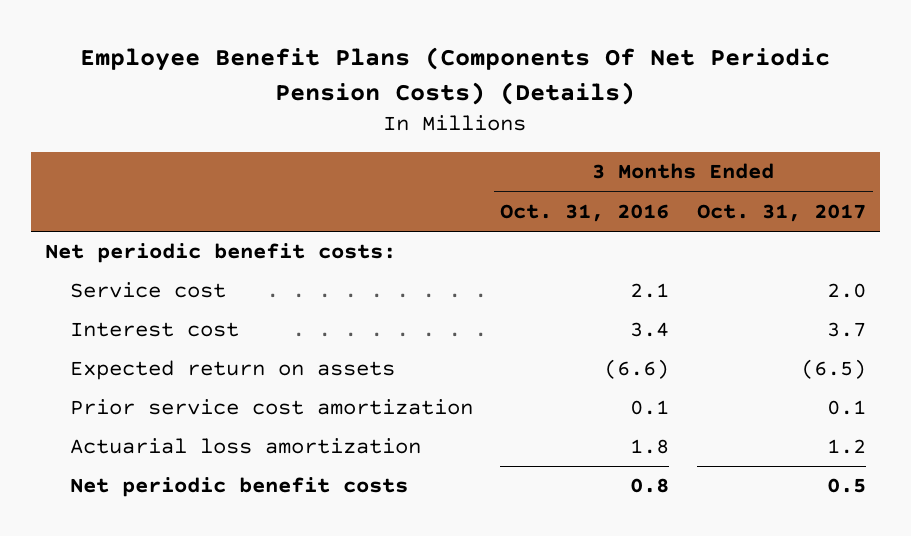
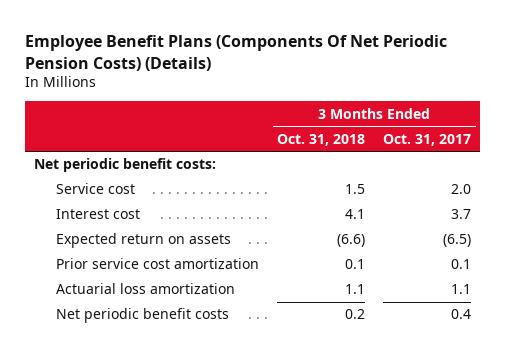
- | 3 Months Ended Oct. 31, 2016 | 3 Months Ended Oct. 31, 2017
+ | 3 Months Ended Oct. 31, 2018 | 3 Months Ended Oct. 31, 2017
- Actuarial loss amortization | 1.8 | 1.2
- Net periodic benefit costs | 0.8 | 0.5
+ Actuarial loss amortization | 1.1 | 1.1
+ Net periodic benefit costs | 0.2 | 0.4

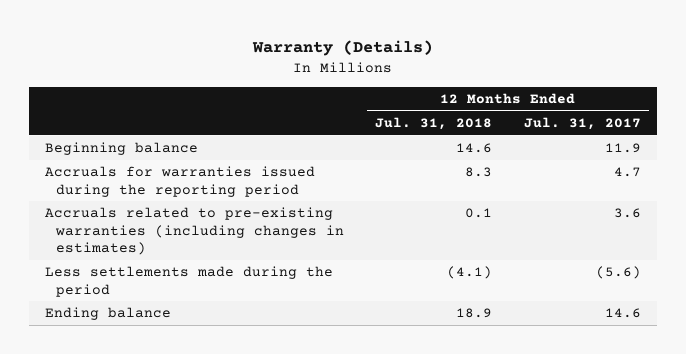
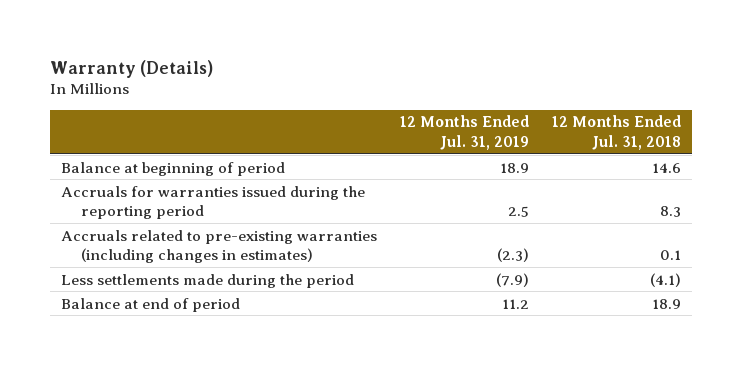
- | 12 Months Ended Jul. 31, 2018 | 12 Months Ended Jul. 31, 2017
+ | 12 Months Ended Jul. 31, 2019 | 12 Months Ended Jul. 31, 2018
- Beginning balance | 14.6 | 11.9
+ Balance at beginning of period | 18.9 | 14.6
- Ending balance | 18.9 | 14.6
+ Balance at end of period | 11.2 | 18.9

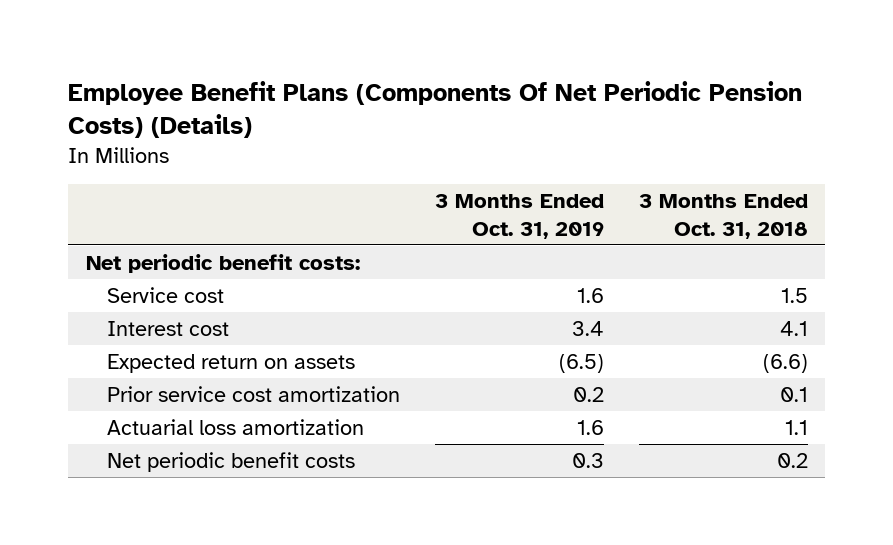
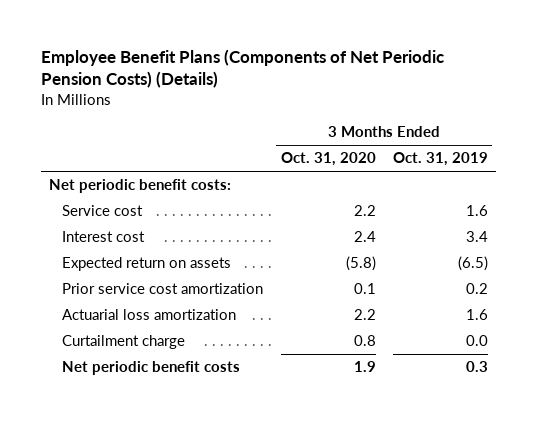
- Employee Benefit Plans (Components Of Net Periodic Pension Costs) (Details)
+ Employee Benefit Plans (Components of Net Periodic Pension Costs) (Details)
- | 3 Months Ended Oct. 31, 2019 | 3 Months Ended Oct. 31, 2018
+ | 3 Months Ended Oct. 31, 2020 | 3 Months Ended Oct. 31, 2019
+ Curtailment charge | 0.8 | 0.0

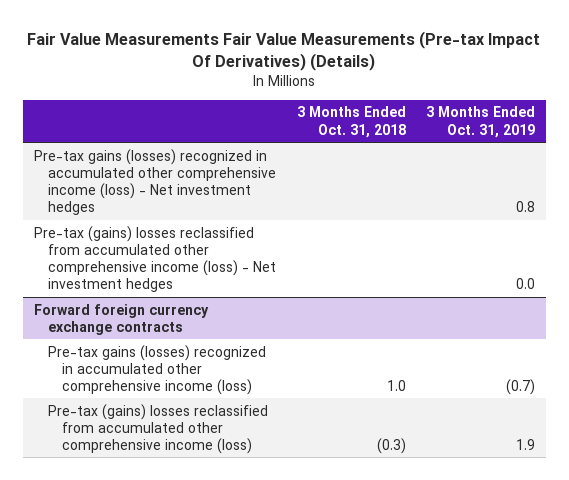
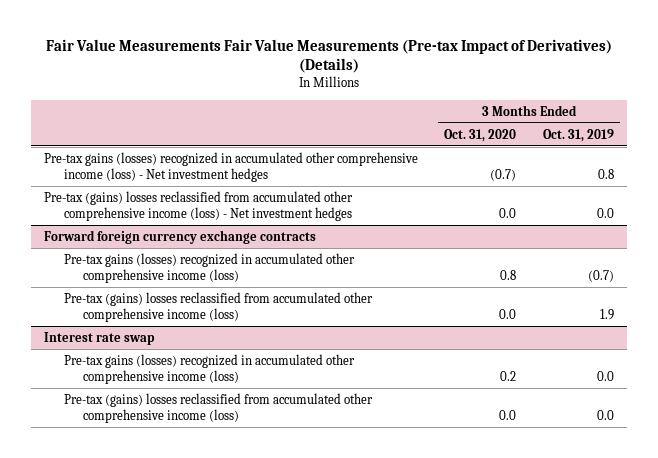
- Fair Value Measurements Fair Value Measurements (Pre-tax Impact Of Derivatives) (Details)
+ Fair Value Measurements Fair Value Measurements (Pre-tax Impact of Derivatives) (Details)
- | 3 Months Ended Oct. 31, 2018 | 3 Months Ended Oct. 31, 2019
+ | 3 Months Ended Oct. 31, 2020 | 3 Months Ended Oct. 31, 2019
+ Interest rate swap
+ Pre-tax gains (losses) recognized in accumulated other comprehensive income (loss) | 0.2 | 0.0
+ Pre-tax (gains) losses reclassified from accumulated other comprehensive income (loss) | 0.0 | 0.0

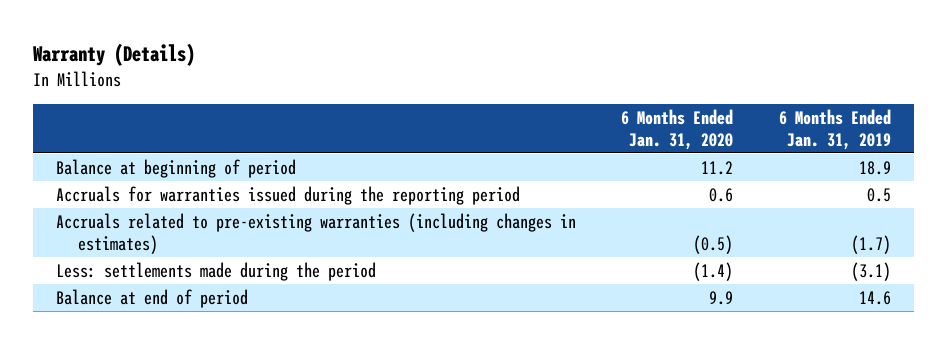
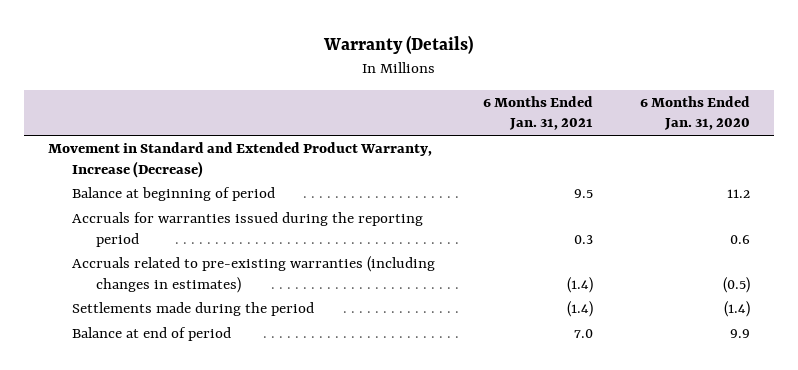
- | 6 Months Ended Jan. 31, 2020 | 6 Months Ended Jan. 31, 2019
+ | 6 Months Ended Jan. 31, 2021 | 6 Months Ended Jan. 31, 2020
+ Movement in Standard and Extended Product Warranty, Increase (Decrease)
- Less: settlements made during the period | (1.4) | (3.1)
+ Settlements made during the period | (1.4) | (1.4)

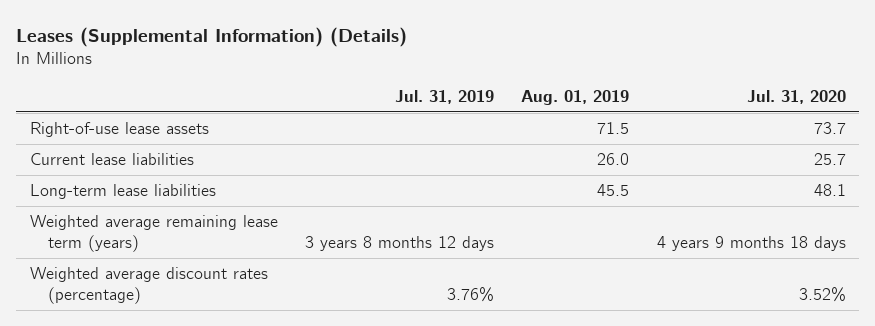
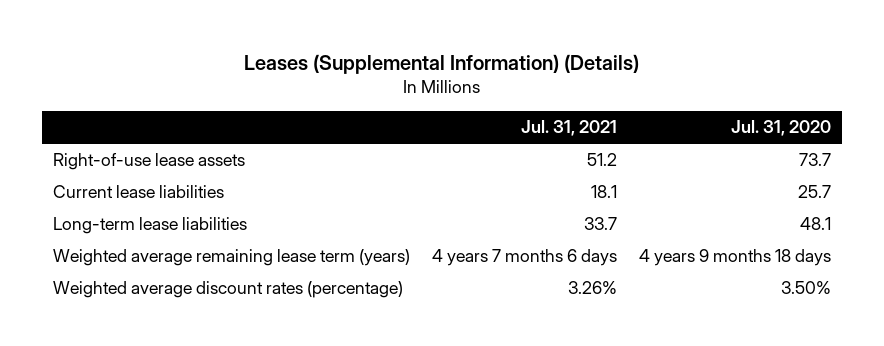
- | Jul. 31, 2019 | Aug. 01, 2019 | Jul. 31, 2020
+ | Jul. 31, 2021 | Jul. 31, 2020
- Weighted average discount rates (percentage) | 3.76% | | 3.52%
+ Weighted average discount rates (percentage) | 3.26% | 3.50%

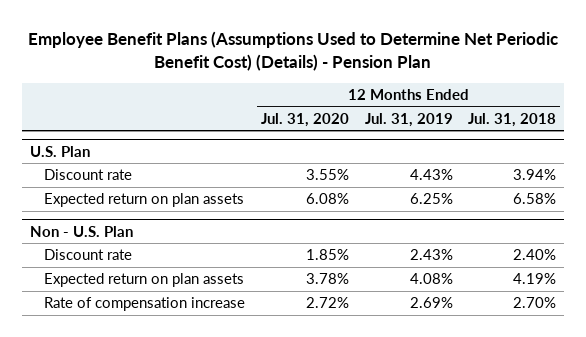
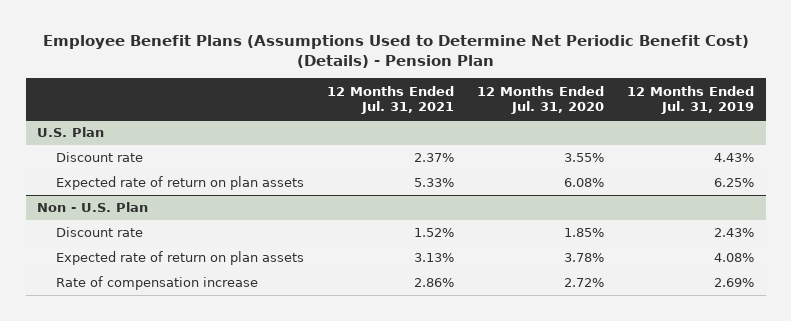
- | 12 Months Ended Jul. 31, 2020 | 12 Months Ended Jul. 31, 2019 | 12 Months Ended Jul. 31, 2018
+ | 12 Months Ended Jul. 31, 2021 | 12 Months Ended Jul. 31, 2020 | 12 Months Ended Jul. 31, 2019
@ U.S. Plan
- Expected return on plan assets | 6.08% | 6.25% | 6.58%
+ Expected rate of return on plan assets | 5.33% | 6.08% | 6.25%
@ Non - U.S. Plan
- Expected return on plan assets | 3.78% | 4.08% | 4.19%
+ Expected rate of return on plan assets | 3.13% | 3.78% | 4.08%

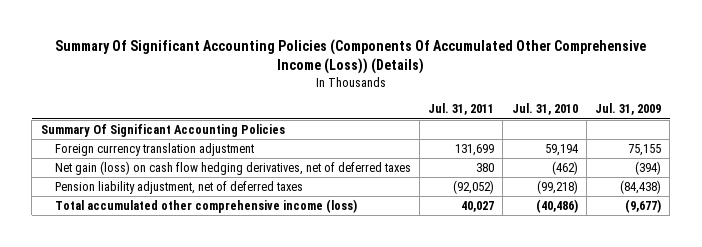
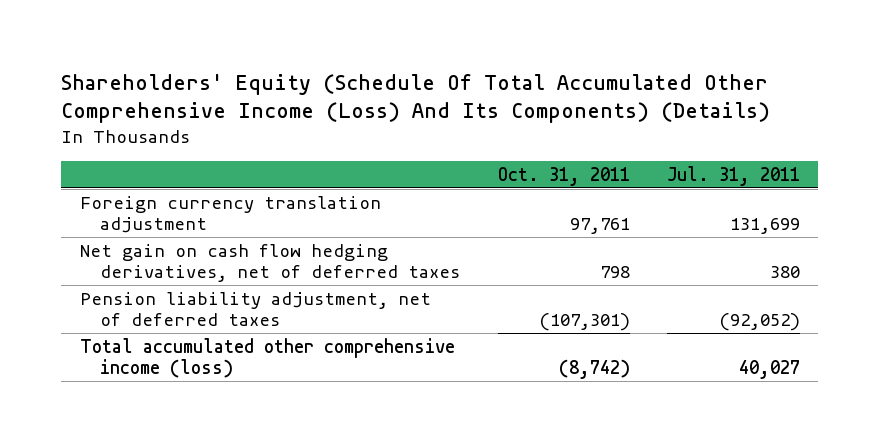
- Summary Of Significant Accounting Policies (Components Of Accumulated Other Comprehensive Income (Loss)) (Details)
+ Shareholders' Equity (Schedule Of Total Accumulated Other Comprehensive Income (Loss) And Its Components) (Details)
- | Jul. 31, 2011 | Jul. 31, 2010 | Jul. 31, 2009
+ | Oct. 31, 2011 | Jul. 31, 2011
- Summary Of Significant Accounting Policies
- Net gain (loss) on cash flow hedging derivatives, net of deferred taxes | 380 | (462) | (394)
+ Net gain on cash flow hedging derivatives, net of deferred taxes | 798 | 380

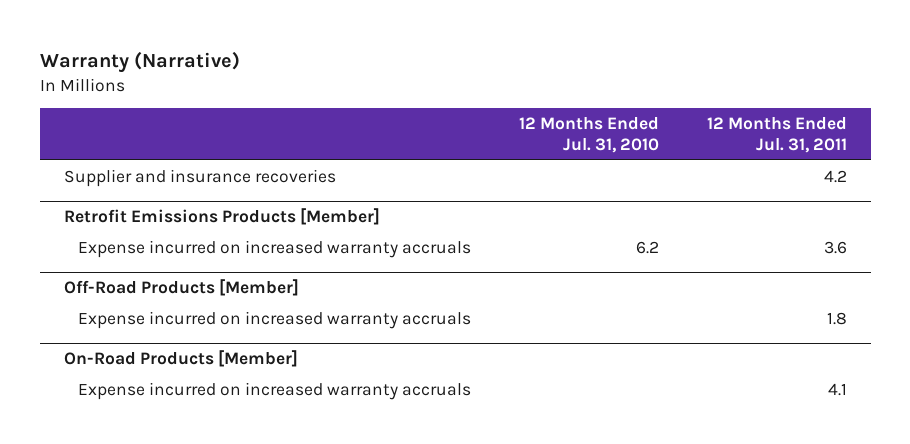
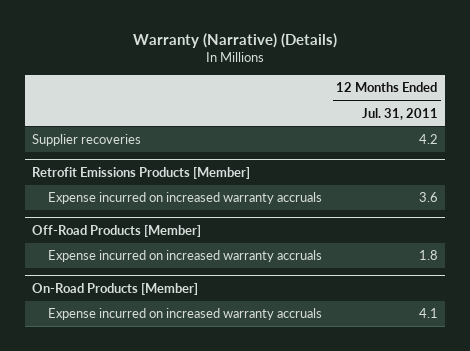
- Warranty (Narrative)
+ Warranty (Narrative) (Details)
- | 12 Months Ended Jul. 31, 2010 | 12 Months Ended Jul. 31, 2011
+ | 12 Months Ended Jul. 31, 2011
- Supplier and insurance recoveries | | 4.2
+ Supplier recoveries | 4.2

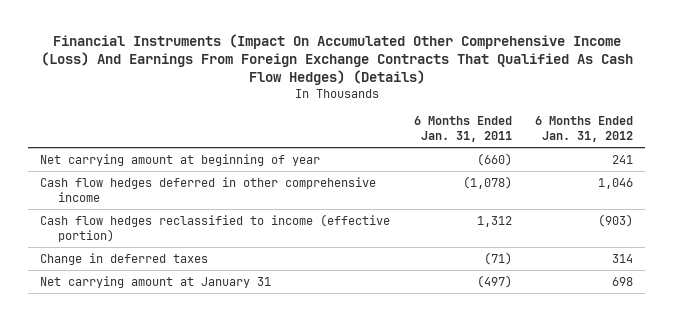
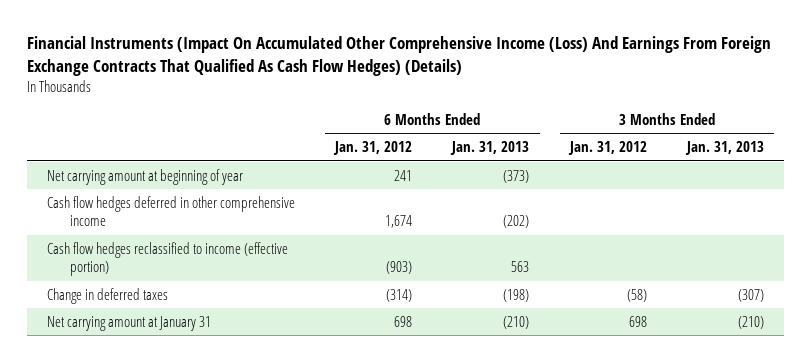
- | 6 Months Ended Jan. 31, 2011 | 6 Months Ended Jan. 31, 2012
+ | 6 Months Ended Jan. 31, 2012 | 6 Months Ended Jan. 31, 2013 | 3 Months Ended Jan. 31, 2012 | 3 Months Ended Jan. 31, 2013
- Cash flow hedges deferred in other comprehensive income | (1,078) | 1,046
+ Cash flow hedges deferred in other comprehensive income | 1,674 | (202) | |
- Change in deferred taxes | (71) | 314
+ Change in deferred taxes | (314) | (198) | (58) | (307)

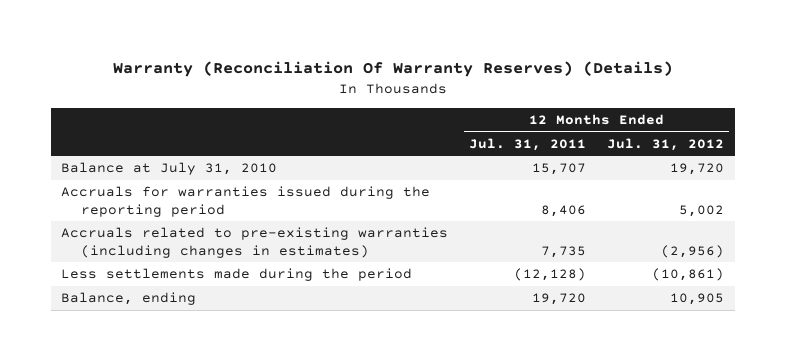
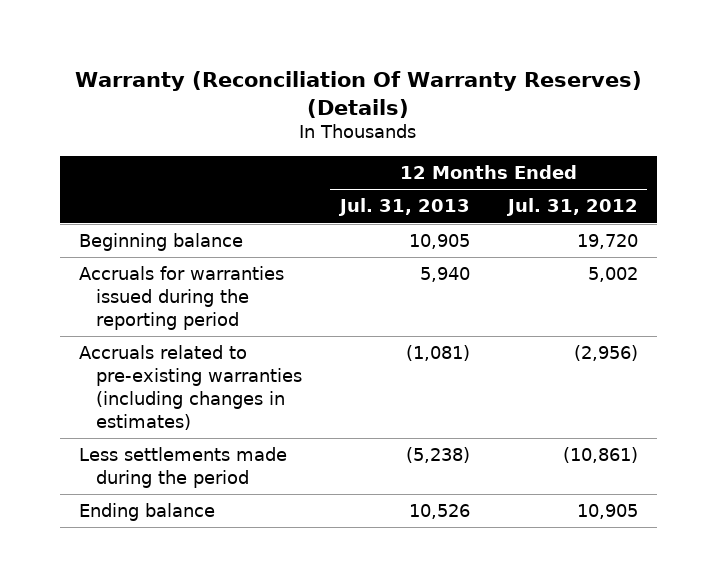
- | 12 Months Ended Jul. 31, 2011 | 12 Months Ended Jul. 31, 2012
+ | 12 Months Ended Jul. 31, 2013 | 12 Months Ended Jul. 31, 2012
- Balance at July 31, 2010 | 15,707 | 19,720
+ Beginning balance | 10,905 | 19,720
- Balance, ending | 19,720 | 10,905
+ Ending balance | 10,526 | 10,905

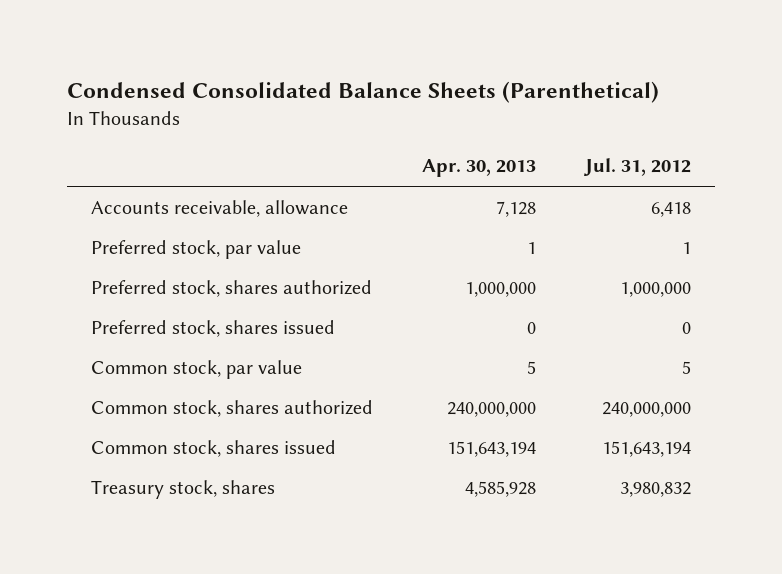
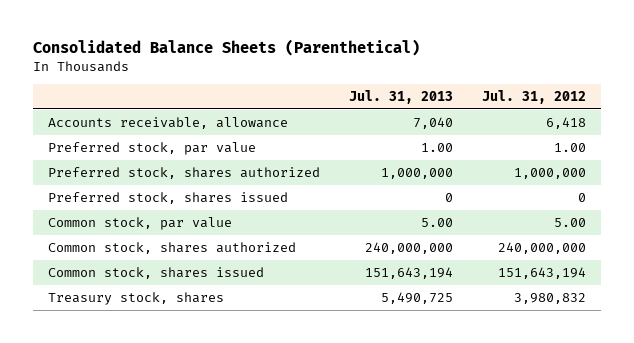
- Condensed Consolidated Balance Sheets (Parenthetical)
+ Consolidated Balance Sheets (Parenthetical)
- | Apr. 30, 2013 | Jul. 31, 2012
+ | Jul. 31, 2013 | Jul. 31, 2012
- Preferred stock, par value | 1 | 1
+ Preferred stock, par value | 1.00 | 1.00
- Common stock, par value | 5 | 5
+ Common stock, par value | 5.00 | 5.00

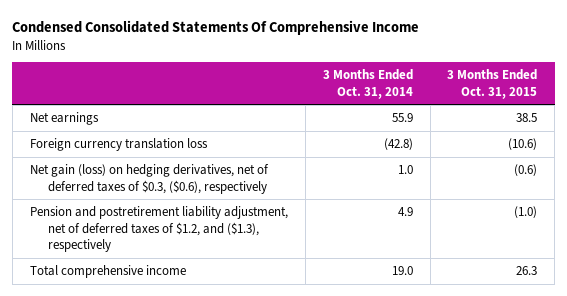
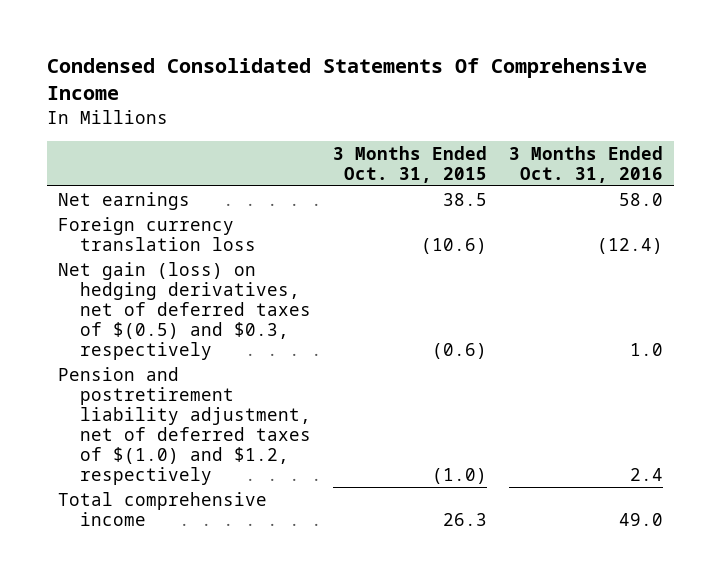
- | 3 Months Ended Oct. 31, 2014 | 3 Months Ended Oct. 31, 2015
+ | 3 Months Ended Oct. 31, 2015 | 3 Months Ended Oct. 31, 2016
- Net gain (loss) on hedging derivatives, net of deferred taxes of $0.3, ($0.6), respectively | 1.0 | (0.6)
- Pension and postretirement liability adjustment, net of deferred taxes of $1.2, and ($1.3), respectively | 4.9 | (1.0)
+ Net gain (loss) on hedging derivatives, net of deferred taxes of $(0.5) and $0.3, respectively | (0.6) | 1.0
+ Pension and postretirement liability adjustment, net of deferred taxes of $(1.0) and $1.2, respectively | (1.0) | 2.4

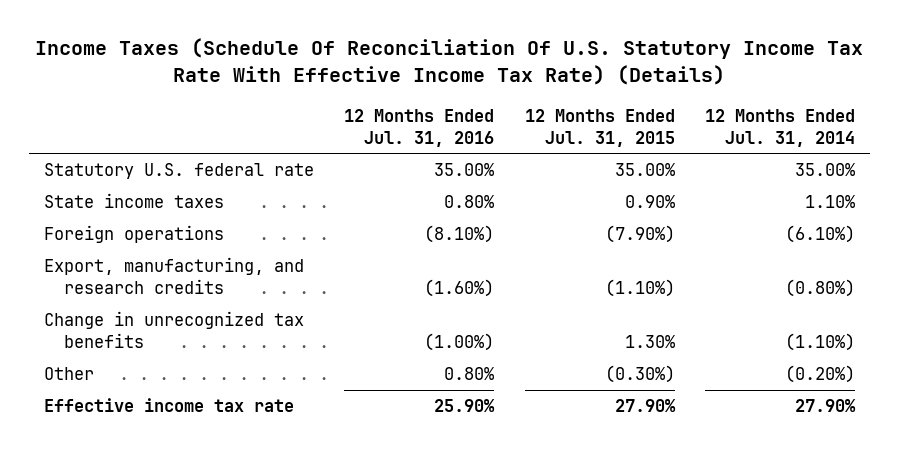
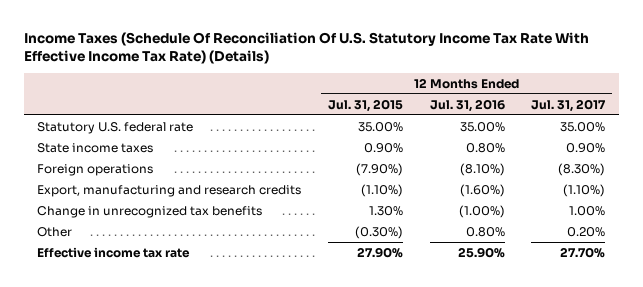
- | 12 Months Ended Jul. 31, 2016 | 12 Months Ended Jul. 31, 2015 | 12 Months Ended Jul. 31, 2014
+ | 12 Months Ended Jul. 31, 2015 | 12 Months Ended Jul. 31, 2016 | 12 Months Ended Jul. 31, 2017
- Export, manufacturing, and research credits | (1.60%) | (1.10%) | (0.80%)
+ Export, manufacturing and research credits | (1.10%) | (1.60%) | (1.10%)

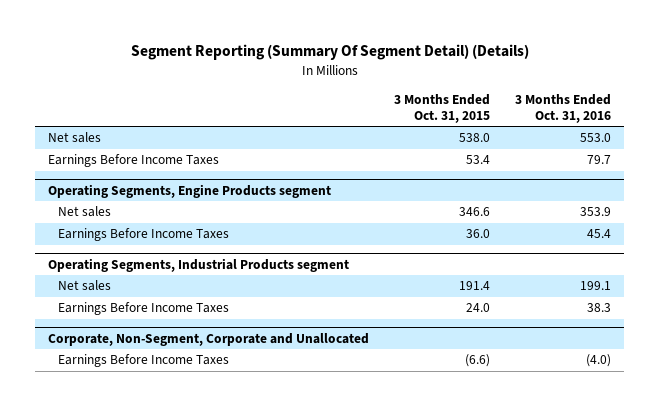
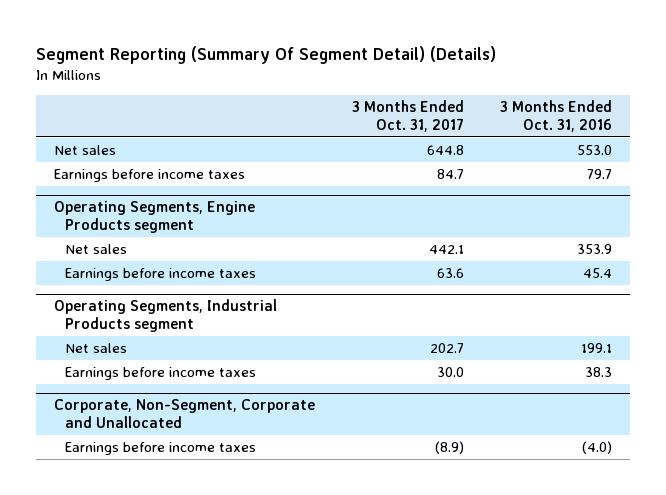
- | 3 Months Ended Oct. 31, 2015 | 3 Months Ended Oct. 31, 2016
+ | 3 Months Ended Oct. 31, 2017 | 3 Months Ended Oct. 31, 2016
- Earnings Before Income Taxes | 53.4 | 79.7
+ Earnings before income taxes | 84.7 | 79.7
@ Operating Segments, Engine Products segment
- Earnings Before Income Taxes | 36.0 | 45.4
+ Earnings before income taxes | 63.6 | 45.4
@ Operating Segments, Industrial Products segment
- Earnings Before Income Taxes | 24.0 | 38.3
+ Earnings before income taxes | 30.0 | 38.3
@ Corporate, Non-Segment, Corporate and Unallocated
- Earnings Before Income Taxes | (6.6) | (4.0)
+ Earnings before income taxes | (8.9) | (4.0)

